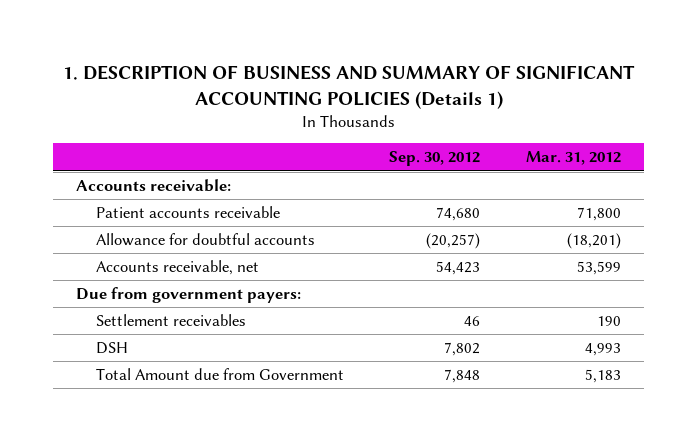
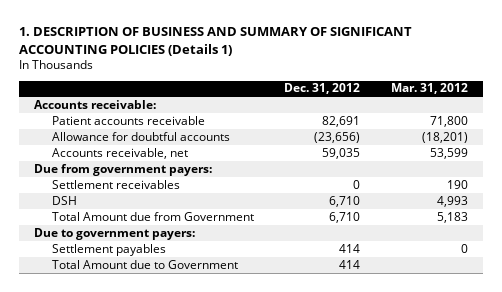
- | Sep. 30, 2012 | Mar. 31, 2012
+ | Dec. 31, 2012 | Mar. 31, 2012
+ Due to government payers:
+ Settlement payables | 414 | 0
+ Total Amount due to Government | 414 |

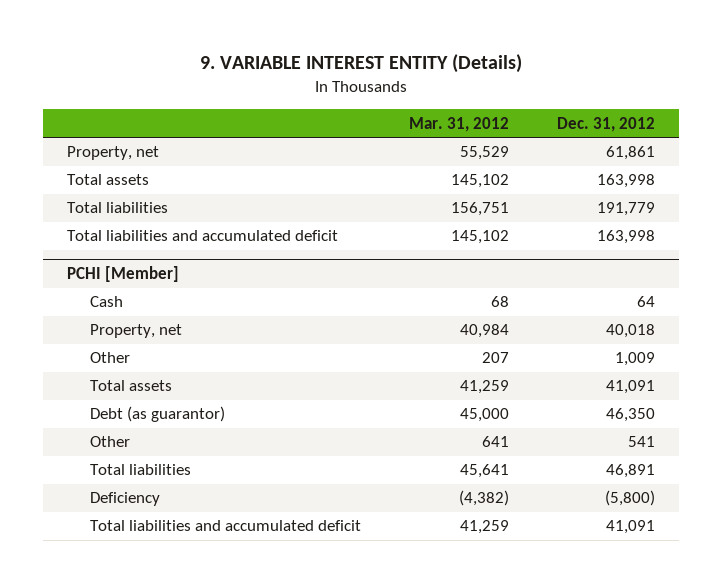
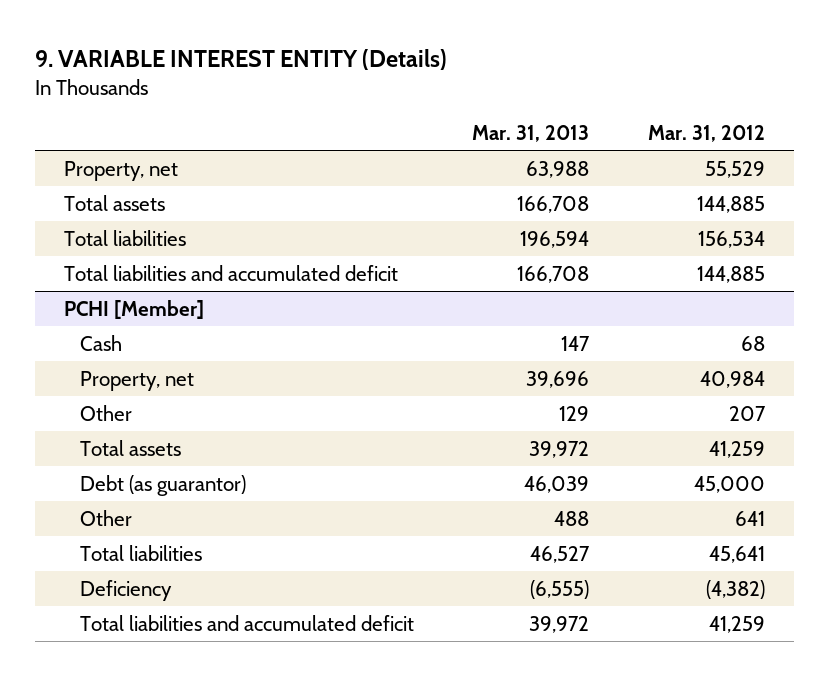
- | Mar. 31, 2012 | Dec. 31, 2012
+ | Mar. 31, 2013 | Mar. 31, 2012
- Total assets | 145,102 | 163,998
- Total liabilities | 156,751 | 191,779
- Total liabilities and accumulated deficit | 145,102 | 163,998
+ Total assets | 166,708 | 144,885
+ Total liabilities | 196,594 | 156,534
+ Total liabilities and accumulated deficit | 166,708 | 144,885

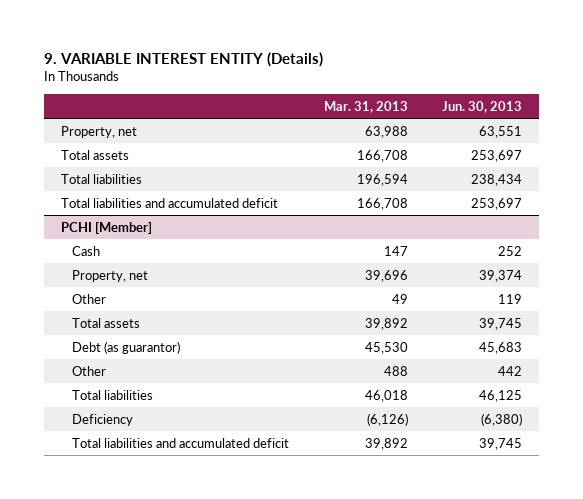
- | Mar. 31, 2013 | Mar. 31, 2012
+ | Mar. 31, 2013 | Jun. 30, 2013
@ PCHI [Member]
- Other | 129 | 207
- Total assets | 39,972 | 41,259
- Debt (as guarantor) | 46,039 | 45,000
+ Other | 49 | 119
+ Total assets | 39,892 | 39,745
+ Debt (as guarantor) | 45,530 | 45,683
- Total liabilities | 46,527 | 45,641
- Deficiency | (6,555) | (4,382)
- Total liabilities and accumulated deficit | 39,972 | 41,259
+ Total liabilities | 46,018 | 46,125
+ Deficiency | (6,126) | (6,380)
+ Total liabilities and accumulated deficit | 39,892 | 39,745

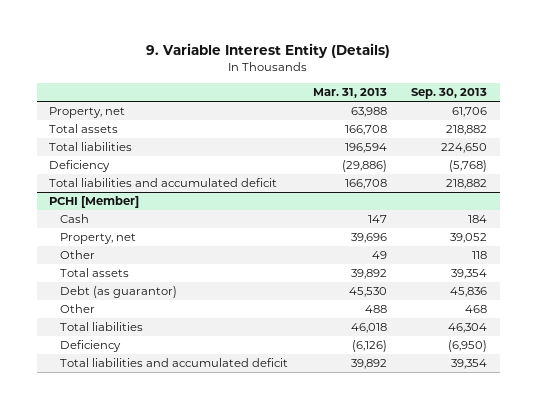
- 9. VARIABLE INTEREST ENTITY (Details)
+ 9. Variable Interest Entity (Details)
- | Mar. 31, 2013 | Jun. 30, 2013
+ | Mar. 31, 2013 | Sep. 30, 2013
+ Deficiency | (29,886) | (5,768)

